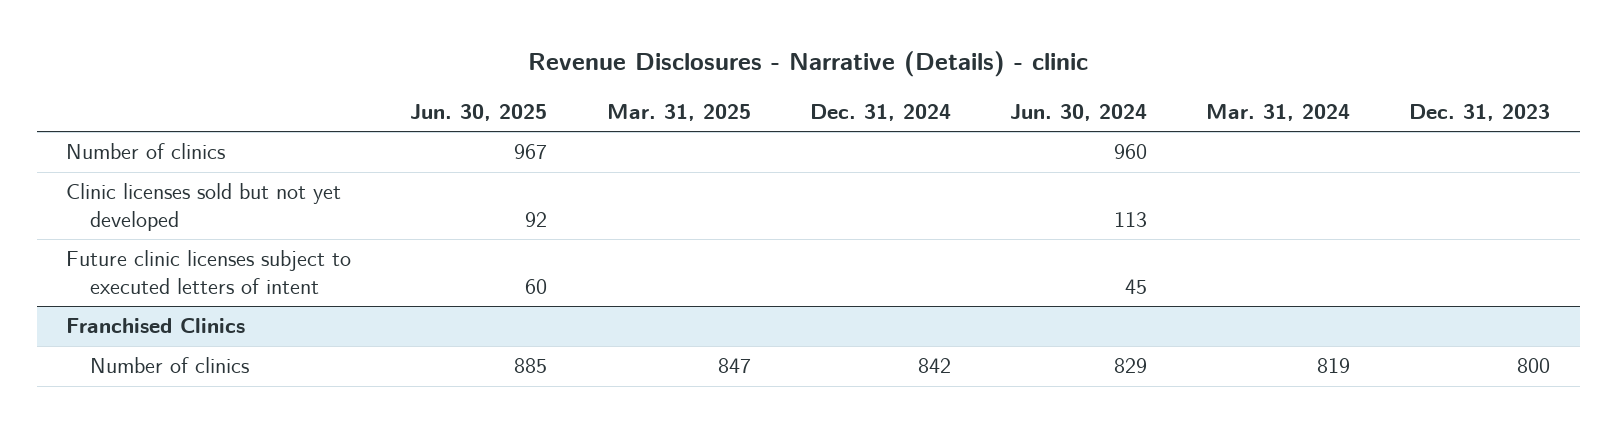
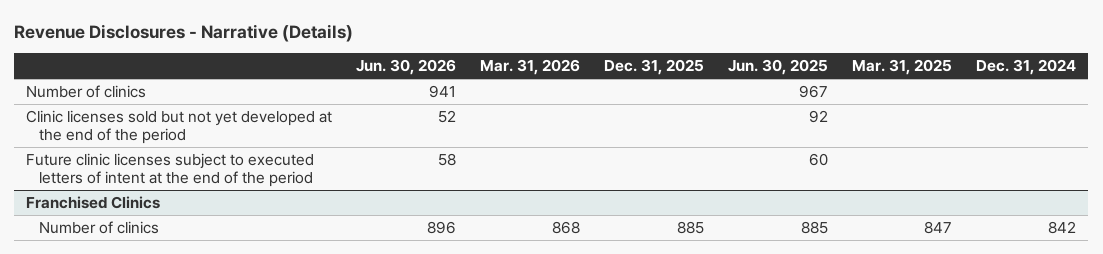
- Revenue Disclosures - Narrative (Details) - clinic
+ Revenue Disclosures - Narrative (Details)
- | Jun. 30, 2025 | Mar. 31, 2025 | Dec. 31, 2024 | Jun. 30, 2024 | Mar. 31, 2024 | Dec. 31, 2023
+ | Jun. 30, 2026 | Mar. 31, 2026 | Dec. 31, 2025 | Jun. 30, 2025 | Mar. 31, 2025 | Dec. 31, 2024
- Clinic licenses sold but not yet developed | 92 | | | 113 | |
- Future clinic licenses subject to executed letters of intent | 60 | | | 45 | |
+ Clinic licenses sold but not yet developed at the end of the period | 52 | | | 92 | |
+ Future clinic licenses subject to executed letters of intent at the end of the period | 58 | | | 60 | |

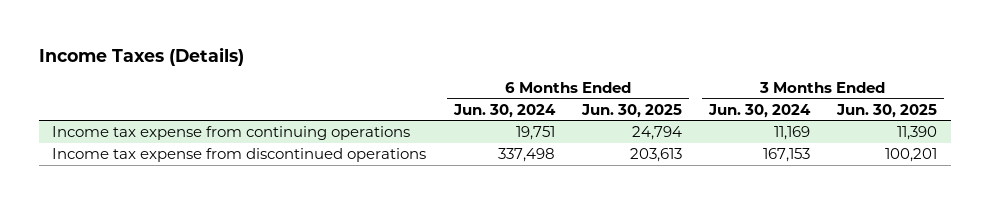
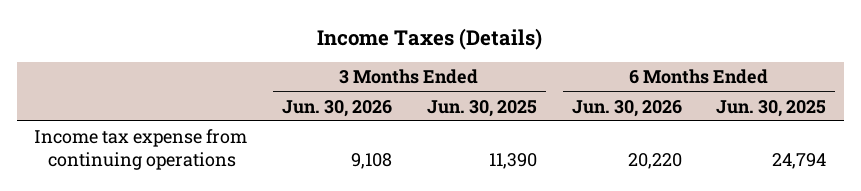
- | 6 Months Ended Jun. 30, 2024 | 6 Months Ended Jun. 30, 2025 | 3 Months Ended Jun. 30, 2024 | 3 Months Ended Jun. 30, 2025
+ | 3 Months Ended Jun. 30, 2026 | 3 Months Ended Jun. 30, 2025 | 6 Months Ended Jun. 30, 2026 | 6 Months Ended Jun. 30, 2025
- Income tax expense from discontinued operations | 337,498 | 203,613 | 167,153 | 100,201

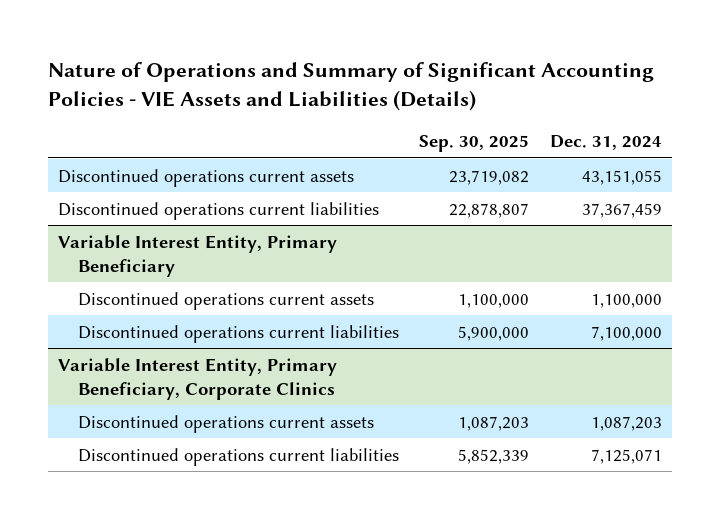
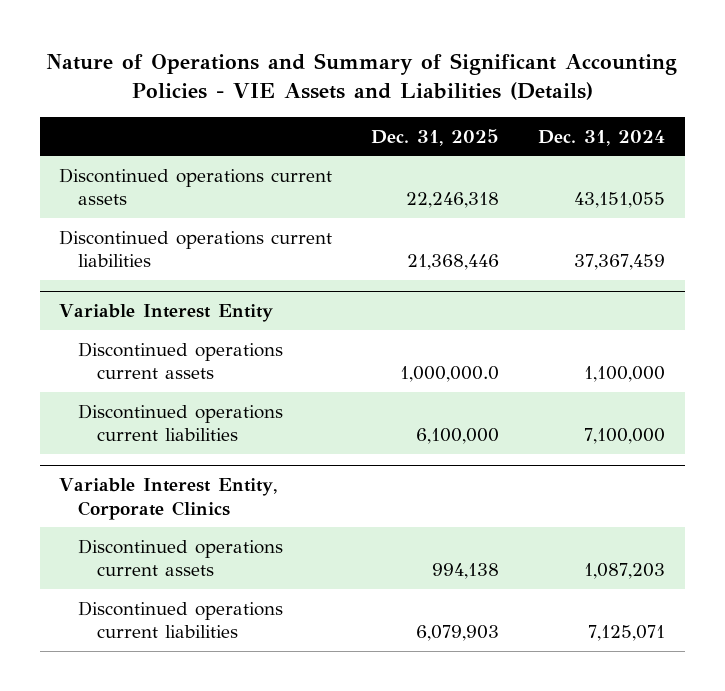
- | Sep. 30, 2025 | Dec. 31, 2024
+ | Dec. 31, 2025 | Dec. 31, 2024
- Variable Interest Entity, Primary Beneficiary
+ Variable Interest Entity
- Variable Interest Entity, Primary Beneficiary, Corporate Clinics
+ Variable Interest Entity, Corporate Clinics

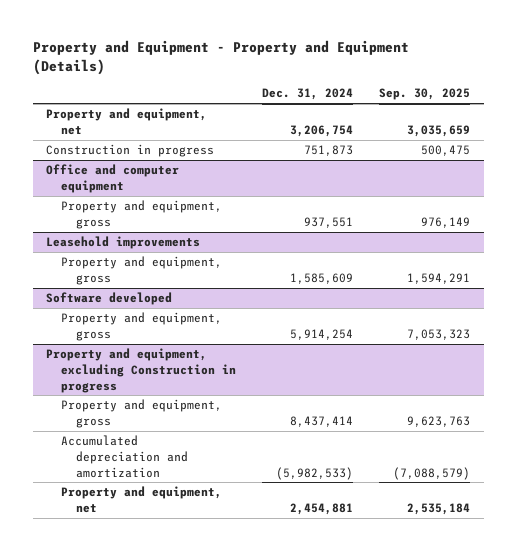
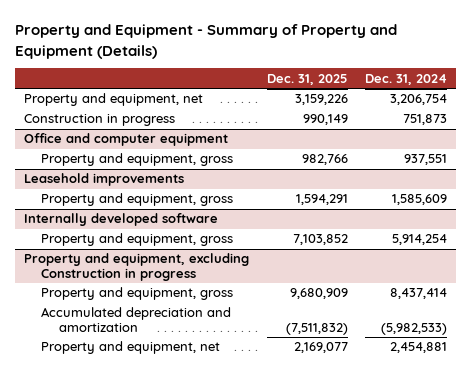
- Property and Equipment - Property and Equipment (Details)
+ Property and Equipment - Summary of Property and Equipment (Details)
- | Dec. 31, 2024 | Sep. 30, 2025
+ | Dec. 31, 2025 | Dec. 31, 2024
- Software developed
+ Internally developed software

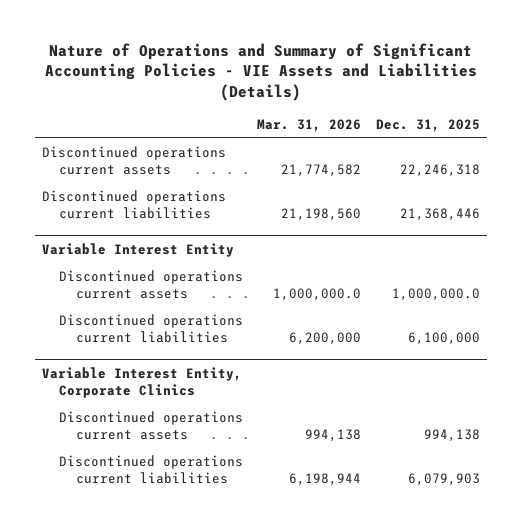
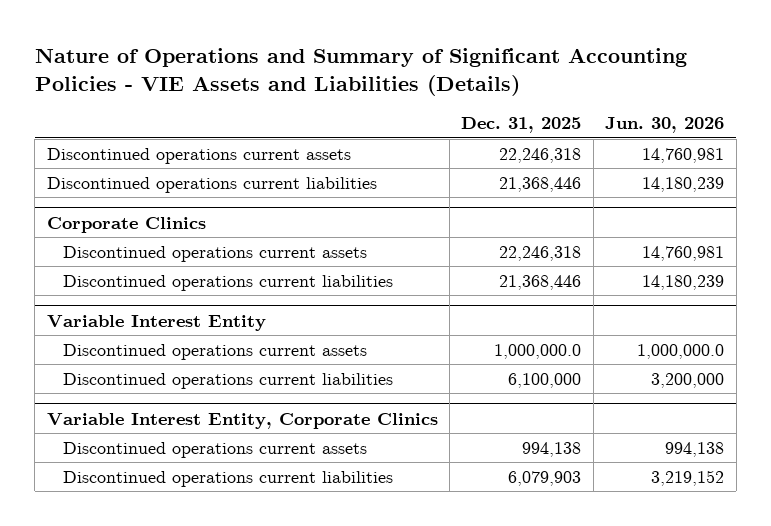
- | Mar. 31, 2026 | Dec. 31, 2025
+ | Dec. 31, 2025 | Jun. 30, 2026
+ Corporate Clinics
+ Discontinued operations current assets | 22,246,318 | 14,760,981
+ Discontinued operations current liabilities | 21,368,446 | 14,180,239

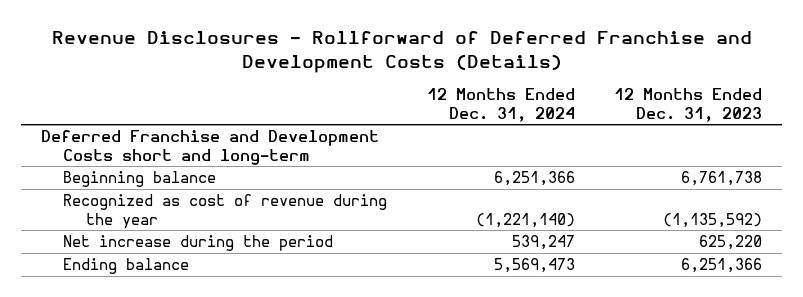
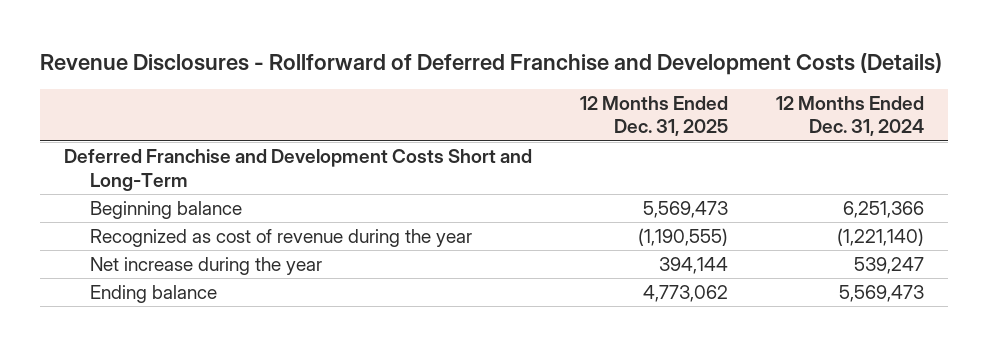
- | 12 Months Ended Dec. 31, 2024 | 12 Months Ended Dec. 31, 2023
+ | 12 Months Ended Dec. 31, 2025 | 12 Months Ended Dec. 31, 2024
- Deferred Franchise and Development Costs short and long-term
+ Deferred Franchise and Development Costs Short and Long-Term
- Net increase during the period | 539,247 | 625,220
+ Net increase during the year | 394,144 | 539,247

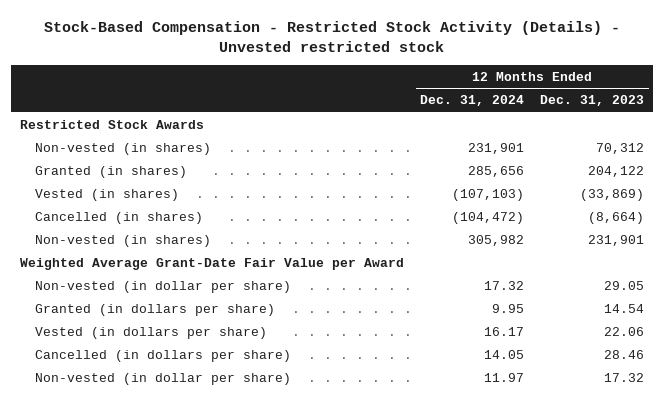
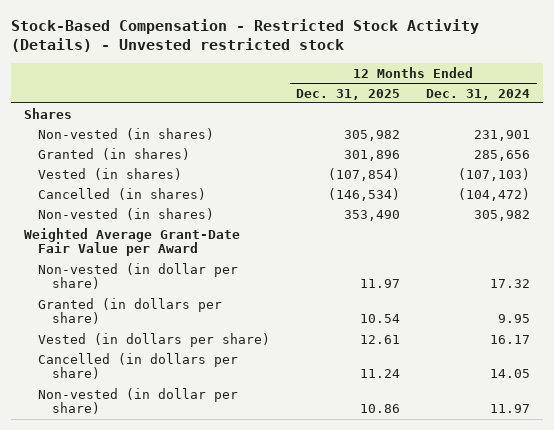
- | 12 Months Ended Dec. 31, 2024 | 12 Months Ended Dec. 31, 2023
+ | 12 Months Ended Dec. 31, 2025 | 12 Months Ended Dec. 31, 2024
- Restricted Stock Awards
+ Shares

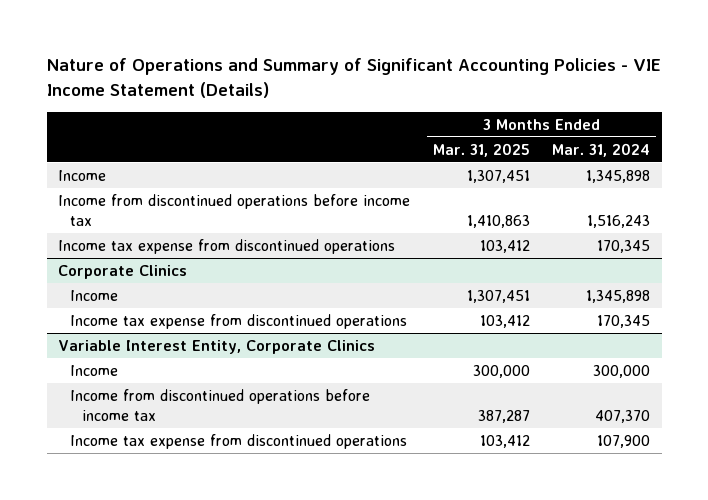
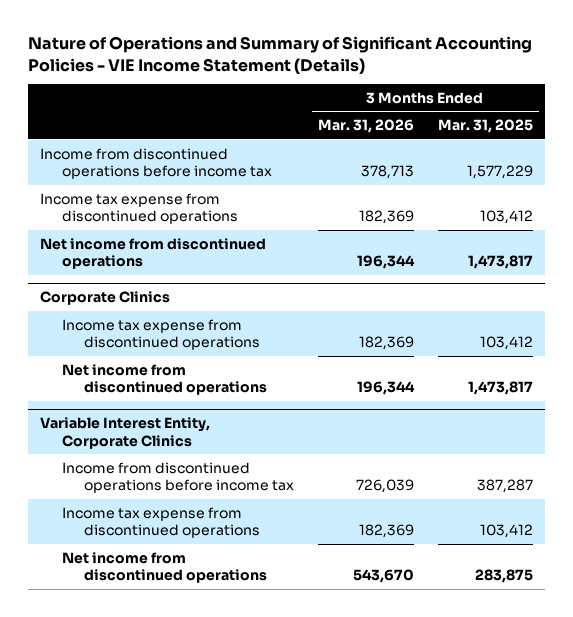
- | 3 Months Ended Mar. 31, 2025 | 3 Months Ended Mar. 31, 2024
+ | 3 Months Ended Mar. 31, 2026 | 3 Months Ended Mar. 31, 2025
- Income | 1,307,451 | 1,345,898
- Income from discontinued operations before income tax | 1,410,863 | 1,516,243
+ Income from discontinued operations before income tax | 378,713 | 1,577,229
+ Net income from discontinued operations | 196,344 | 1,473,817
@ Corporate Clinics
- Income | 1,307,451 | 1,345,898
+ Net income from discontinued operations | 196,344 | 1,473,817
@ Variable Interest Entity, Corporate Clinics
- Income | 300,000 | 300,000
+ Net income from discontinued operations | 543,670 | 283,875

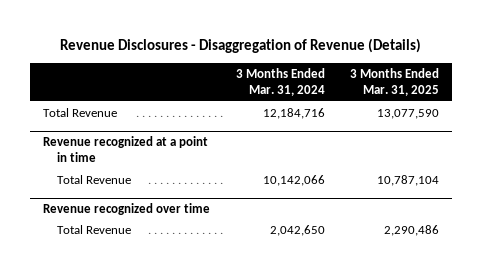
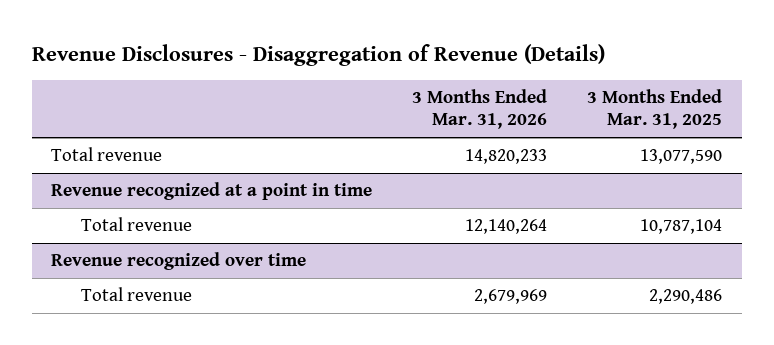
- | 3 Months Ended Mar. 31, 2024 | 3 Months Ended Mar. 31, 2025
+ | 3 Months Ended Mar. 31, 2026 | 3 Months Ended Mar. 31, 2025
- Total Revenue | 12,184,716 | 13,077,590
+ Total revenue | 14,820,233 | 13,077,590
@ Revenue recognized at a point in time
- Total Revenue | 10,142,066 | 10,787,104
+ Total revenue | 12,140,264 | 10,787,104
@ Revenue recognized over time
- Total Revenue | 2,042,650 | 2,290,486
+ Total revenue | 2,679,969 | 2,290,486

